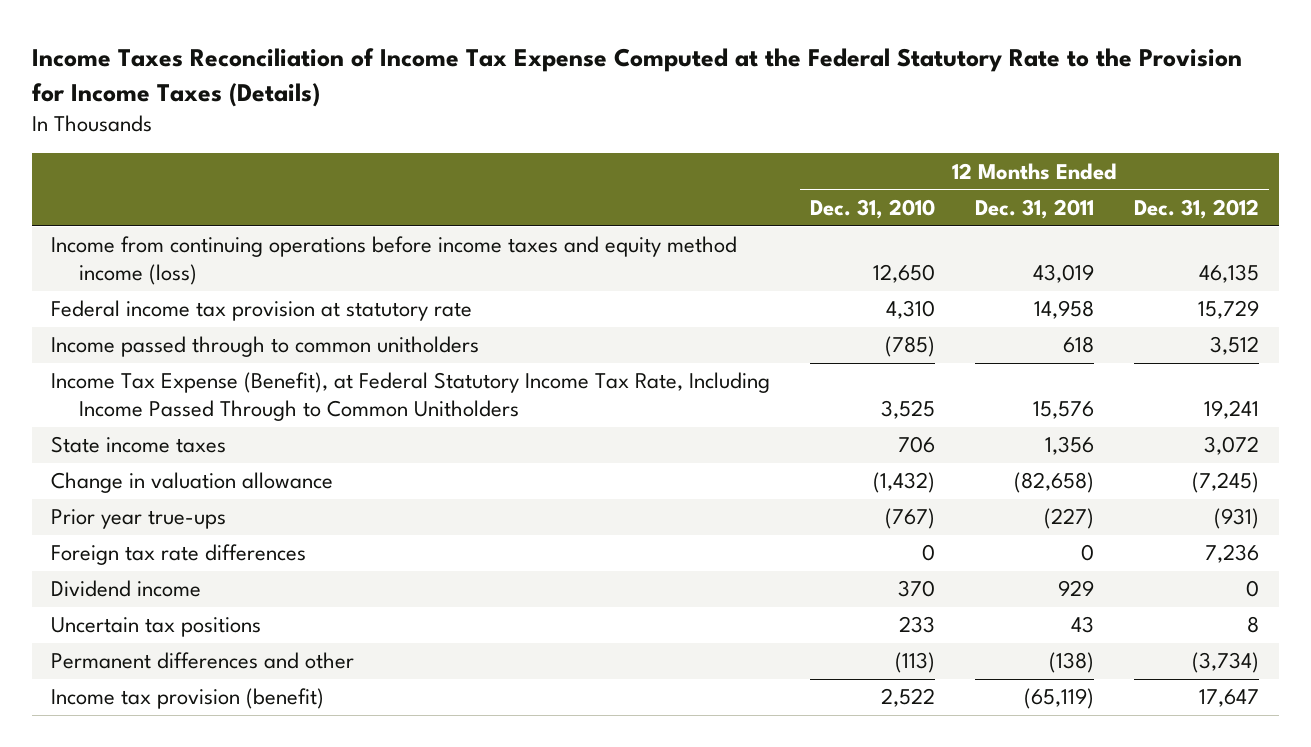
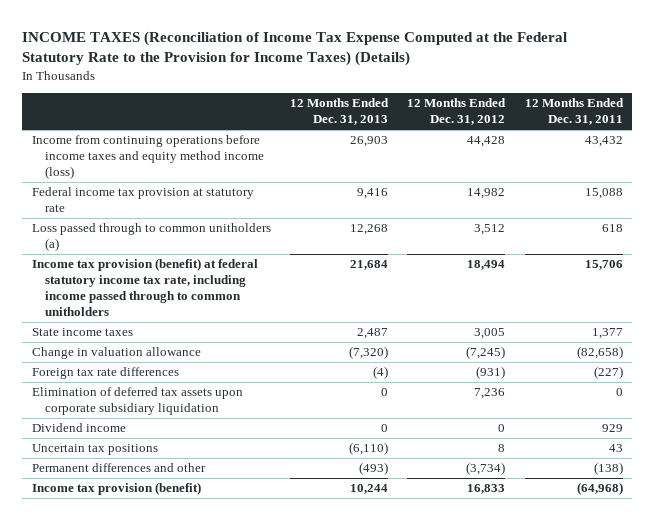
- Income Taxes Reconciliation of Income Tax Expense Computed at the Federal Statutory Rate to the Provision for Income Taxes (Details)
+ INCOME TAXES (Reconciliation of Income Tax Expense Computed at the Federal Statutory Rate to the Provision for Income Taxes) (Details)
- | 12 Months Ended Dec. 31, 2010 | 12 Months Ended Dec. 31, 2011 | 12 Months Ended Dec. 31, 2012
+ | 12 Months Ended Dec. 31, 2013 | 12 Months Ended Dec. 31, 2012 | 12 Months Ended Dec. 31, 2011
- Income from continuing operations before income taxes and equity method income (loss) | 12,650 | 43,019 | 46,135
- Federal income tax provision at statutory rate | 4,310 | 14,958 | 15,729
- Income passed through to common unitholders | (785) | 618 | 3,512
- Income Tax Expense (Benefit), at Federal Statutory Income Tax Rate, Including Income Passed Through to Common Unitholders | 3,525 | 15,576 | 19,241
- State income taxes | 706 | 1,356 | 3,072
+ Income from continuing operations before income taxes and equity method income (loss) | 26,903 | 44,428 | 43,432
+ Federal income tax provision at statutory rate | 9,416 | 14,982 | 15,088
+ Loss passed through to common unitholders (a) | 12,268 | 3,512 | 618
+ Income tax provision (benefit) at federal statutory income tax rate, including income passed through to common unitholders | 21,684 | 18,494 | 15,706
+ State income taxes | 2,487 | 3,005 | 1,377
- Prior year true-ups | (767) | (227) | (931)
- Foreign tax rate differences | 0 | 0 | 7,236
+ Foreign tax rate differences | (4) | (931) | (227)
+ Elimination of deferred tax assets upon corporate subsidiary liquidation | 0 | 7,236 | 0
- Income tax provision (benefit) | 2,522 | (65,119) | 17,647
+ Income tax provision (benefit) | 10,244 | 16,833 | (64,968)

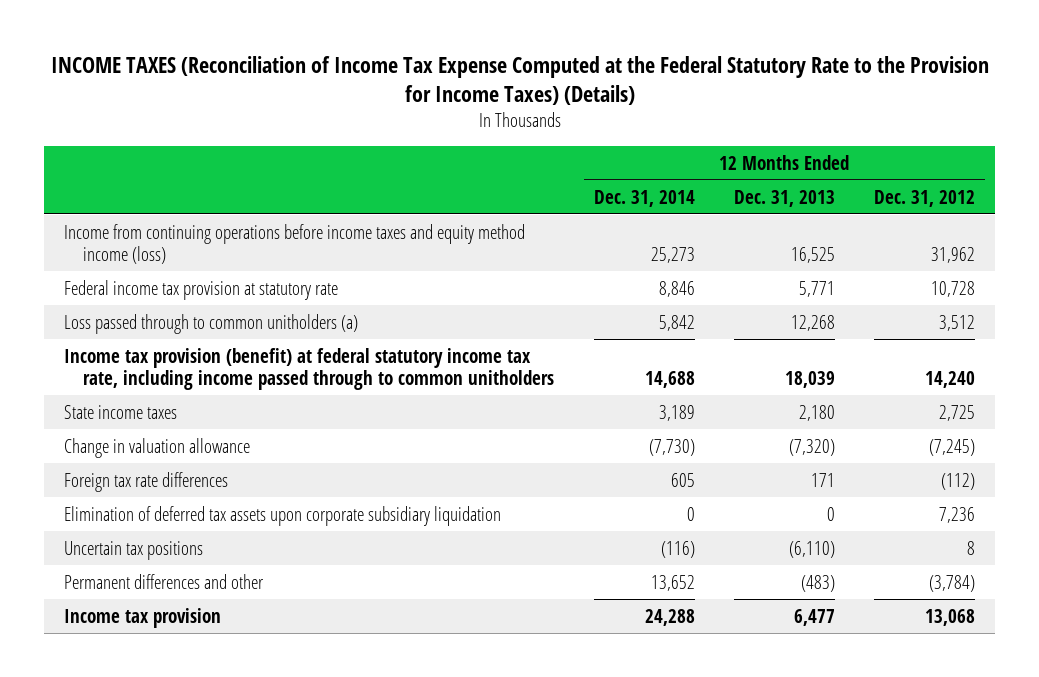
- | 12 Months Ended Dec. 31, 2013 | 12 Months Ended Dec. 31, 2012 | 12 Months Ended Dec. 31, 2011
+ | 12 Months Ended Dec. 31, 2014 | 12 Months Ended Dec. 31, 2013 | 12 Months Ended Dec. 31, 2012
- Income from continuing operations before income taxes and equity method income (loss) | 26,903 | 44,428 | 43,432
- Federal income tax provision at statutory rate | 9,416 | 14,982 | 15,088
+ Income from continuing operations before income taxes and equity method income (loss) | 25,273 | 16,525 | 31,962
+ Federal income tax provision at statutory rate | 8,846 | 5,771 | 10,728
- Income tax provision (benefit) at federal statutory income tax rate, including income passed through to common unitholders | 21,684 | 18,494 | 15,706
- State income taxes | 2,487 | 3,005 | 1,377
+ Income tax provision (benefit) at federal statutory income tax rate, including income passed through to common unitholders | 14,688 | 18,039 | 14,240
+ State income taxes | 3,189 | 2,180 | 2,725
- Foreign tax rate differences | (4) | (931) | (227)
+ Foreign tax rate differences | 605 | 171 | (112)
- Dividend income | 0 | 0 | 929
- Permanent differences and other | (493) | (3,734) | (138)
- Income tax provision (benefit) | 10,244 | 16,833 | (64,968)
+ Permanent differences and other | 13,652 | (483) | (3,784)
+ Income tax provision | 24,288 | 6,477 | 13,068

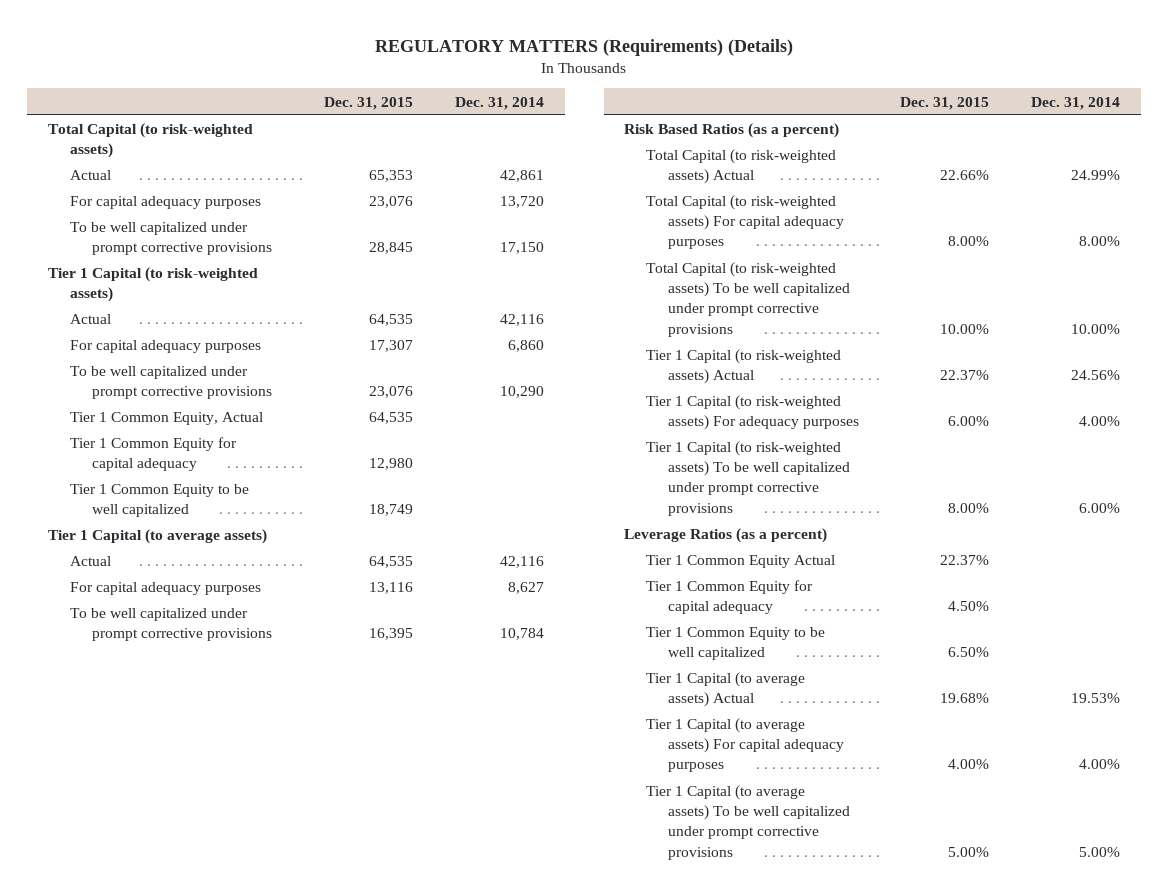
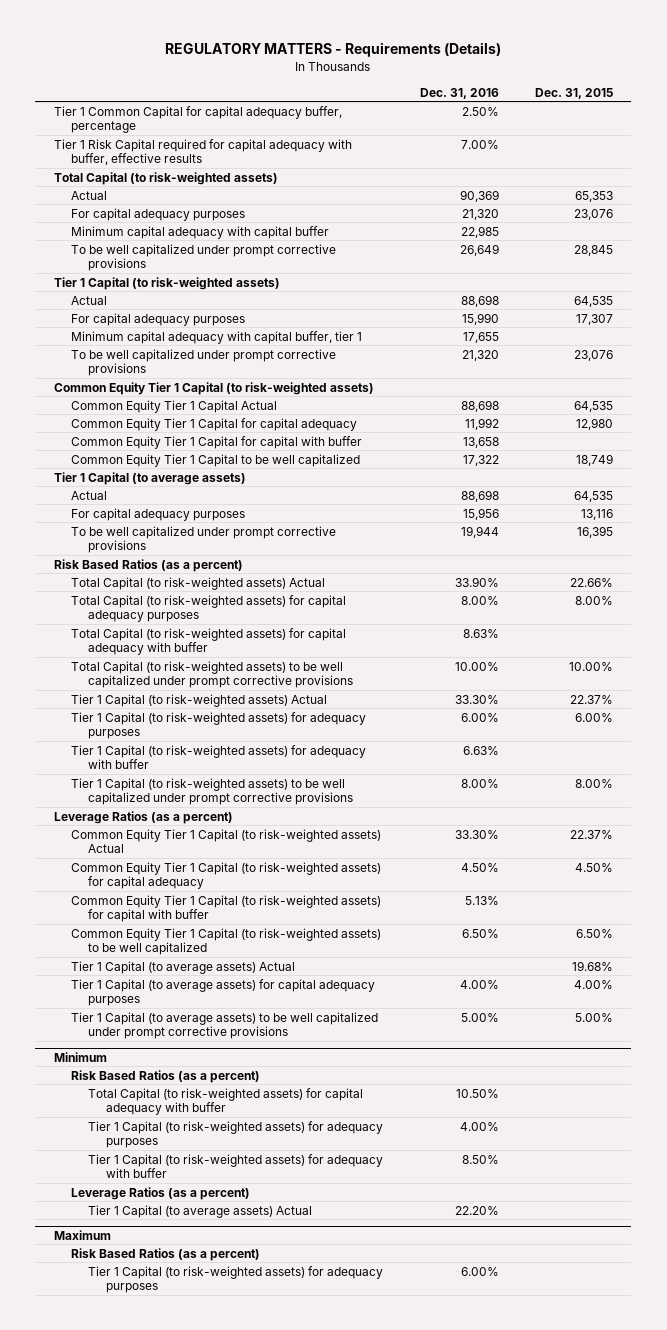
- REGULATORY MATTERS (Requirements) (Details)
+ REGULATORY MATTERS - Requirements (Details)
- | Dec. 31, 2015 | Dec. 31, 2014
+ | Dec. 31, 2016 | Dec. 31, 2015
+ Tier 1 Common Capital for capital adequacy buffer, percentage | 2.50% |
+ Tier 1 Risk Capital required for capital adequacy with buffer, effective results | 7.00% |
+ Minimum capital adequacy with capital buffer | 22,985 |
+ Minimum capital adequacy with capital buffer, tier 1 | 17,655 |
- Tier 1 Common Equity, Actual | 64,535 |
- Tier 1 Common Equity for capital adequacy | 12,980 |
- Tier 1 Common Equity to be well capitalized | 18,749 |
+ Common Equity Tier 1 Capital (to risk-weighted assets)
+ Common Equity Tier 1 Capital Actual | 88,698 | 64,535
+ Common Equity Tier 1 Capital for capital adequacy | 11,992 | 12,980
+ Common Equity Tier 1 Capital for capital with buffer | 13,658 |
+ Common Equity Tier 1 Capital to be well capitalized | 17,322 | 18,749
- Total Capital (to risk-weighted assets) For capital adequacy purposes | 8.00% | 8.00%
- Total Capital (to risk-weighted assets) To be well capitalized under prompt corrective provisions | 10.00% | 10.00%
+ Total Capital (to risk-weighted assets) for capital adequacy purposes | 8.00% | 8.00%
+ Total Capital (to risk-weighted assets) for capital adequacy with buffer | 8.63% |
+ Total Capital (to risk-weighted assets) to be well capitalized under prompt corrective provisions | 10.00% | 10.00%
- Tier 1 Capital (to risk-weighted assets) For adequacy purposes | 6.00% | 4.00%
- Tier 1 Capital (to risk-weighted assets) To be well capitalized under prompt corrective provisions | 8.00% | 6.00%
+ Tier 1 Capital (to risk-weighted assets) for adequacy purposes | 6.00% | 6.00%
+ Tier 1 Capital (to risk-weighted assets) for adequacy with buffer | 6.63% |
+ Tier 1 Capital (to risk-weighted assets) to be well capitalized under prompt corrective provisions | 8.00% | 8.00%
- Tier 1 Common Equity Actual | 22.37% |
- Tier 1 Common Equity for capital adequacy | 4.50% |
- Tier 1 Common Equity to be well capitalized | 6.50% |
+ Common Equity Tier 1 Capital (to risk-weighted assets) Actual | 33.30% | 22.37%
+ Common Equity Tier 1 Capital (to risk-weighted assets) for capital adequacy | 4.50% | 4.50%
+ Common Equity Tier 1 Capital (to risk-weighted assets) for capital with buffer | 5.13% |
+ Common Equity Tier 1 Capital (to risk-weighted assets) to be well capitalized | 6.50% | 6.50%
- Tier 1 Capital (to average assets) For capital adequacy purposes | 4.00% | 4.00%
- Tier 1 Capital (to average assets) To be well capitalized under prompt corrective provisions | 5.00% | 5.00%
+ Tier 1 Capital (to average assets) for capital adequacy purposes | 4.00% | 4.00%
+ Tier 1 Capital (to average assets) to be well capitalized under prompt corrective provisions | 5.00% | 5.00%
+ Minimum
+ Risk Based Ratios (as a percent)
+ Total Capital (to risk-weighted assets) for capital adequacy with buffer | 10.50% |
+ Tier 1 Capital (to risk-weighted assets) for adequacy purposes | 4.00% |
+ Tier 1 Capital (to risk-weighted assets) for adequacy with buffer | 8.50% |
+ Leverage Ratios (as a percent)
+ Tier 1 Capital (to average assets) Actual | 22.20% |
+ Maximum
+ Risk Based Ratios (as a percent)
+ Tier 1 Capital (to risk-weighted assets) for adequacy purposes | 6.00% |

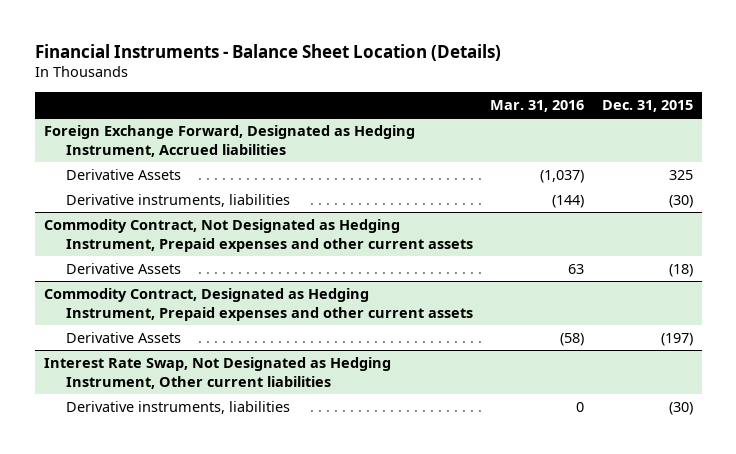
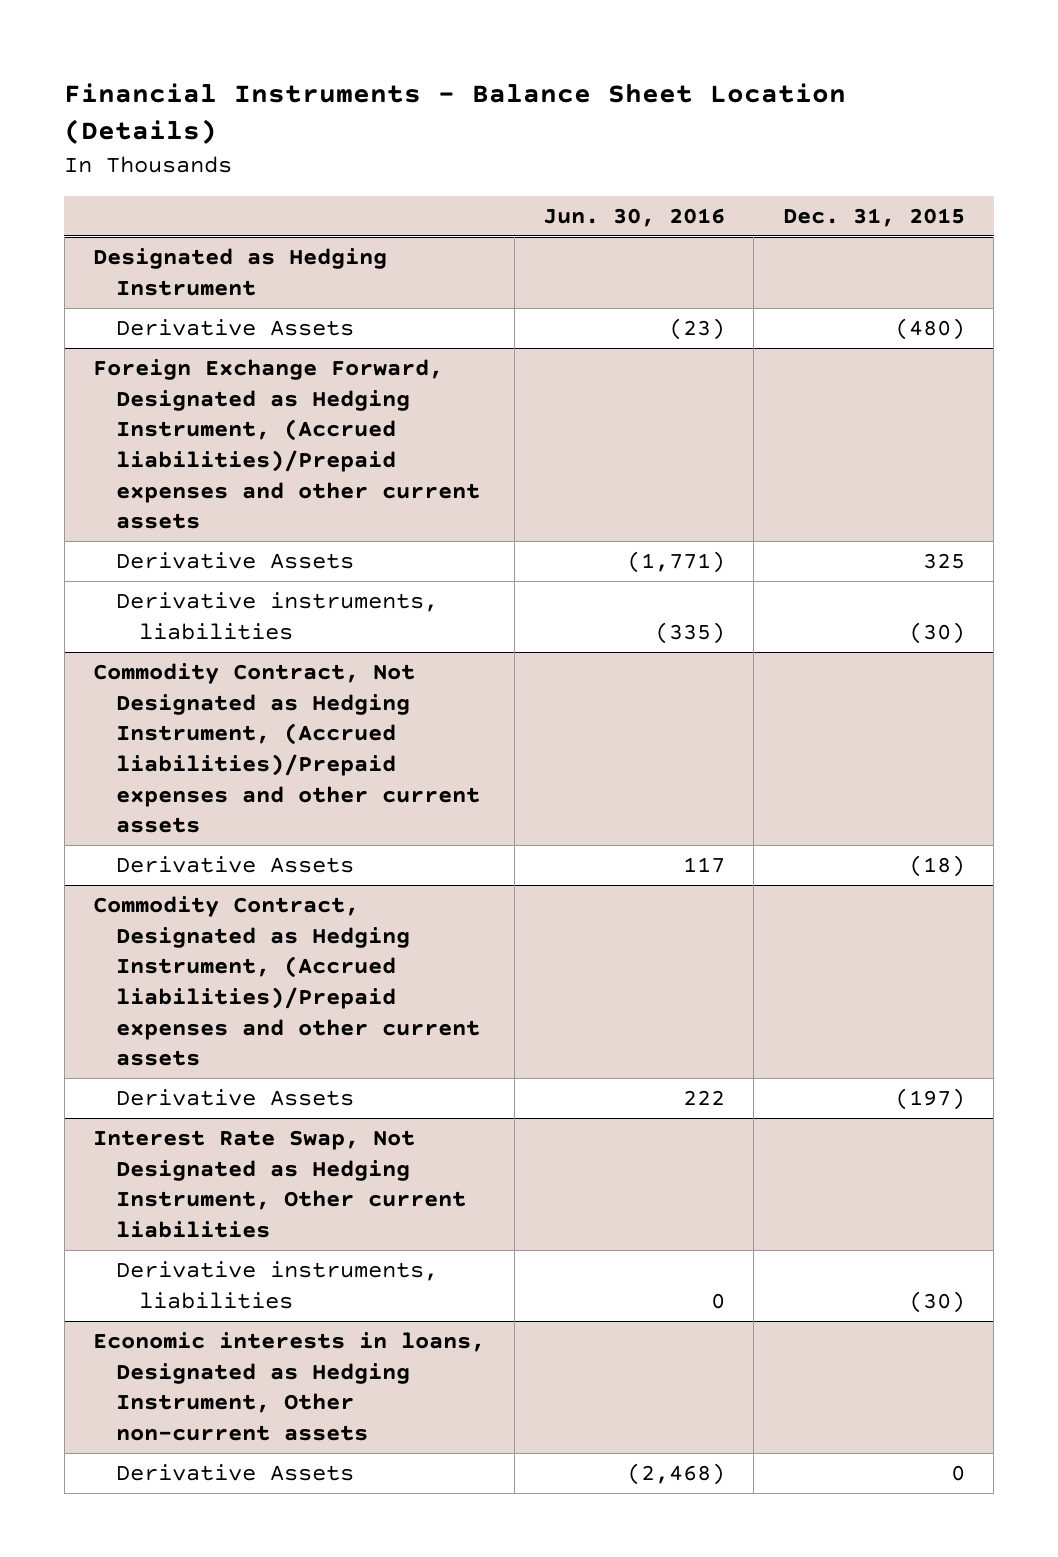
- | Mar. 31, 2016 | Dec. 31, 2015
+ | Jun. 30, 2016 | Dec. 31, 2015
- Foreign Exchange Forward, Designated as Hedging Instrument, Accrued liabilities
+ Designated as Hedging Instrument
+ Derivative Assets | (23) | (480)
+ Foreign Exchange Forward, Designated as Hedging Instrument, (Accrued liabilities)/Prepaid expenses and other current assets
- Commodity Contract, Not Designated as Hedging Instrument, Prepaid expenses and other current assets
+ Commodity Contract, Not Designated as Hedging Instrument, (Accrued liabilities)/Prepaid expenses and other current assets
- Commodity Contract, Designated as Hedging Instrument, Prepaid expenses and other current assets
+ Commodity Contract, Designated as Hedging Instrument, (Accrued liabilities)/Prepaid expenses and other current assets
+ Economic interests in loans, Designated as Hedging Instrument, Other non-current assets
+ Derivative Assets | (2,468) | 0

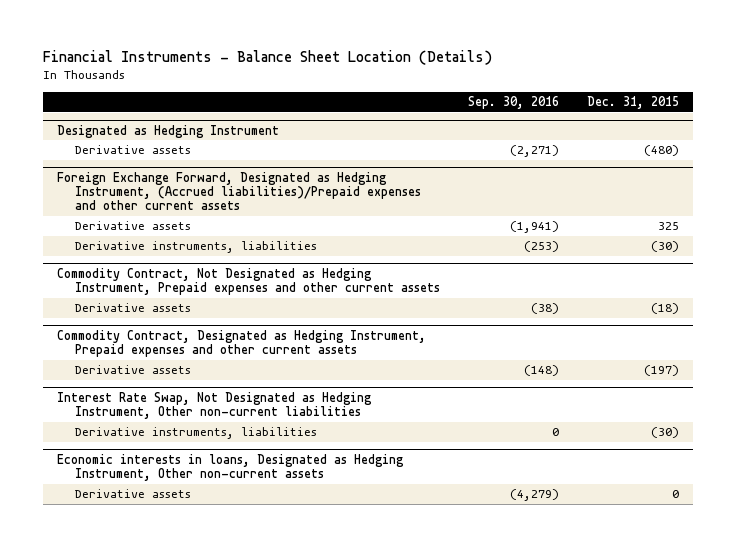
- | Jun. 30, 2016 | Dec. 31, 2015
+ | Sep. 30, 2016 | Dec. 31, 2015
@ Designated as Hedging Instrument
- Derivative Assets | (23) | (480)
+ Derivative assets | (2,271) | (480)
@ Foreign Exchange Forward, Designated as Hedging Instrument, (Accrued liabilities)/Prepaid expenses and other current assets
- Derivative Assets | (1,771) | 325
+ Derivative assets | (1,941) | 325
- Commodity Contract, Not Designated as Hedging Instrument, (Accrued liabilities)/Prepaid expenses and other current assets
- Derivative Assets | 117 | (18)
- Commodity Contract, Designated as Hedging Instrument, (Accrued liabilities)/Prepaid expenses and other current assets
- Derivative Assets | 222 | (197)
- Interest Rate Swap, Not Designated as Hedging Instrument, Other current liabilities
+ Commodity Contract, Not Designated as Hedging Instrument, Prepaid expenses and other current assets
+ Derivative assets | (38) | (18)
+ Commodity Contract, Designated as Hedging Instrument, Prepaid expenses and other current assets
+ Derivative assets | (148) | (197)
+ Interest Rate Swap, Not Designated as Hedging Instrument, Other non-current liabilities
@ Economic interests in loans, Designated as Hedging Instrument, Other non-current assets
- Derivative Assets | (2,468) | 0
+ Derivative assets | (4,279) | 0

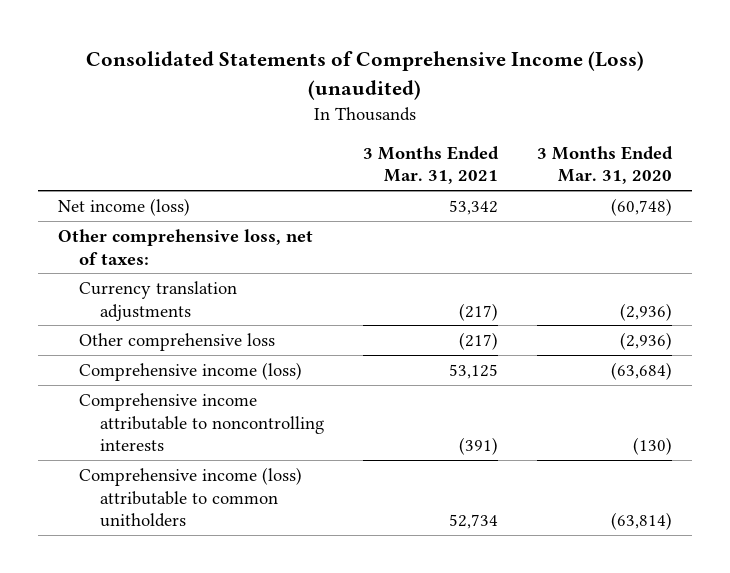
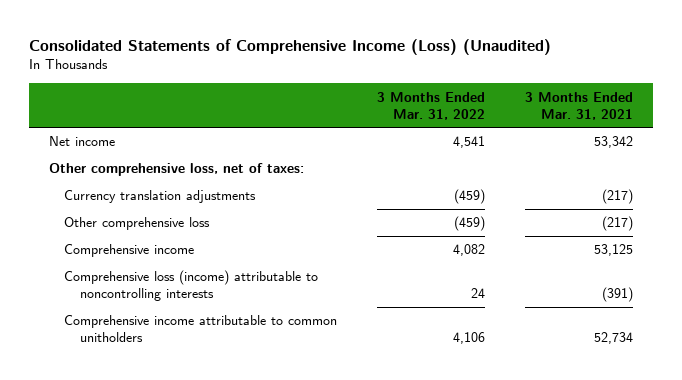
- Consolidated Statements of Comprehensive Income (Loss) (unaudited)
+ Consolidated Statements of Comprehensive Income (Loss) (Unaudited)
- | 3 Months Ended Mar. 31, 2021 | 3 Months Ended Mar. 31, 2020
+ | 3 Months Ended Mar. 31, 2022 | 3 Months Ended Mar. 31, 2021
- Net income (loss) | 53,342 | (60,748)
+ Net income | 4,541 | 53,342
- Comprehensive income (loss) | 53,125 | (63,684)
- Comprehensive income attributable to noncontrolling interests | (391) | (130)
- Comprehensive income (loss) attributable to common unitholders | 52,734 | (63,814)
+ Comprehensive income | 4,082 | 53,125
+ Comprehensive loss (income) attributable to noncontrolling interests | 24 | (391)
+ Comprehensive income attributable to common unitholders | 4,106 | 52,734

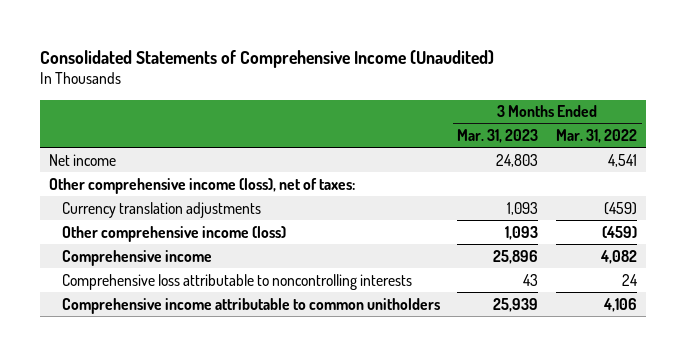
- Consolidated Statements of Comprehensive Income (Loss) (Unaudited)
+ Consolidated Statements of Comprehensive Income (Unaudited)
- | 3 Months Ended Mar. 31, 2022 | 3 Months Ended Mar. 31, 2021
+ | 3 Months Ended Mar. 31, 2023 | 3 Months Ended Mar. 31, 2022
- Other comprehensive loss, net of taxes:
+ Other comprehensive income (loss), net of taxes:
- Other comprehensive loss | (459) | (217)
+ Other comprehensive income (loss) | 1,093 | (459)
- Comprehensive loss (income) attributable to noncontrolling interests | 24 | (391)
+ Comprehensive loss attributable to noncontrolling interests | 43 | 24

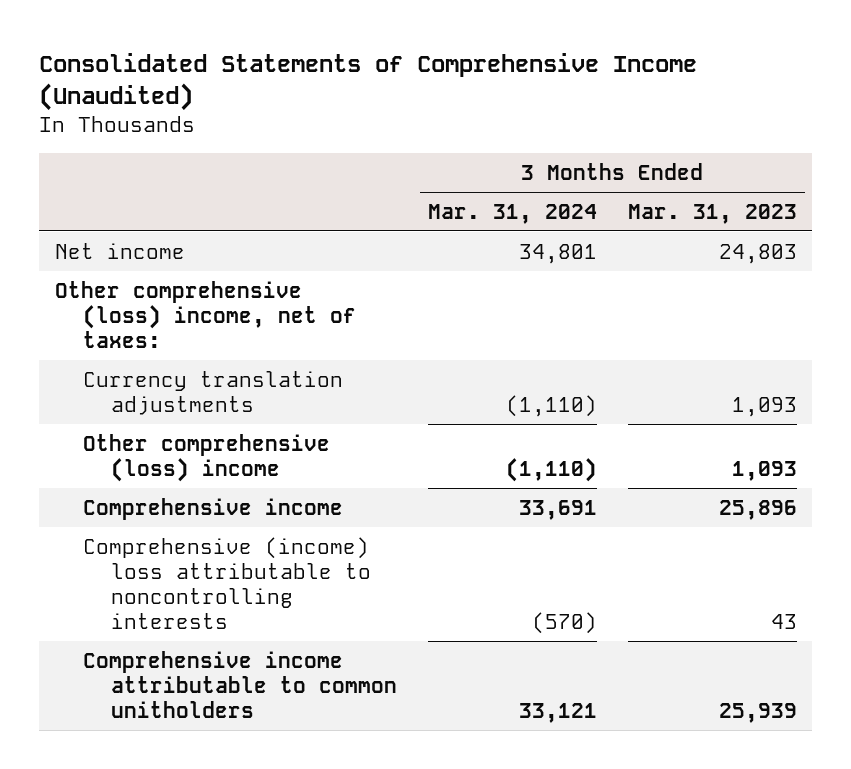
- | 3 Months Ended Mar. 31, 2023 | 3 Months Ended Mar. 31, 2022
+ | 3 Months Ended Mar. 31, 2024 | 3 Months Ended Mar. 31, 2023
- Other comprehensive income (loss), net of taxes:
+ Other comprehensive (loss) income, net of taxes:
- Other comprehensive income (loss) | 1,093 | (459)
+ Other comprehensive (loss) income | (1,110) | 1,093
- Comprehensive loss attributable to noncontrolling interests | 43 | 24
+ Comprehensive (income) loss attributable to noncontrolling interests | (570) | 43

